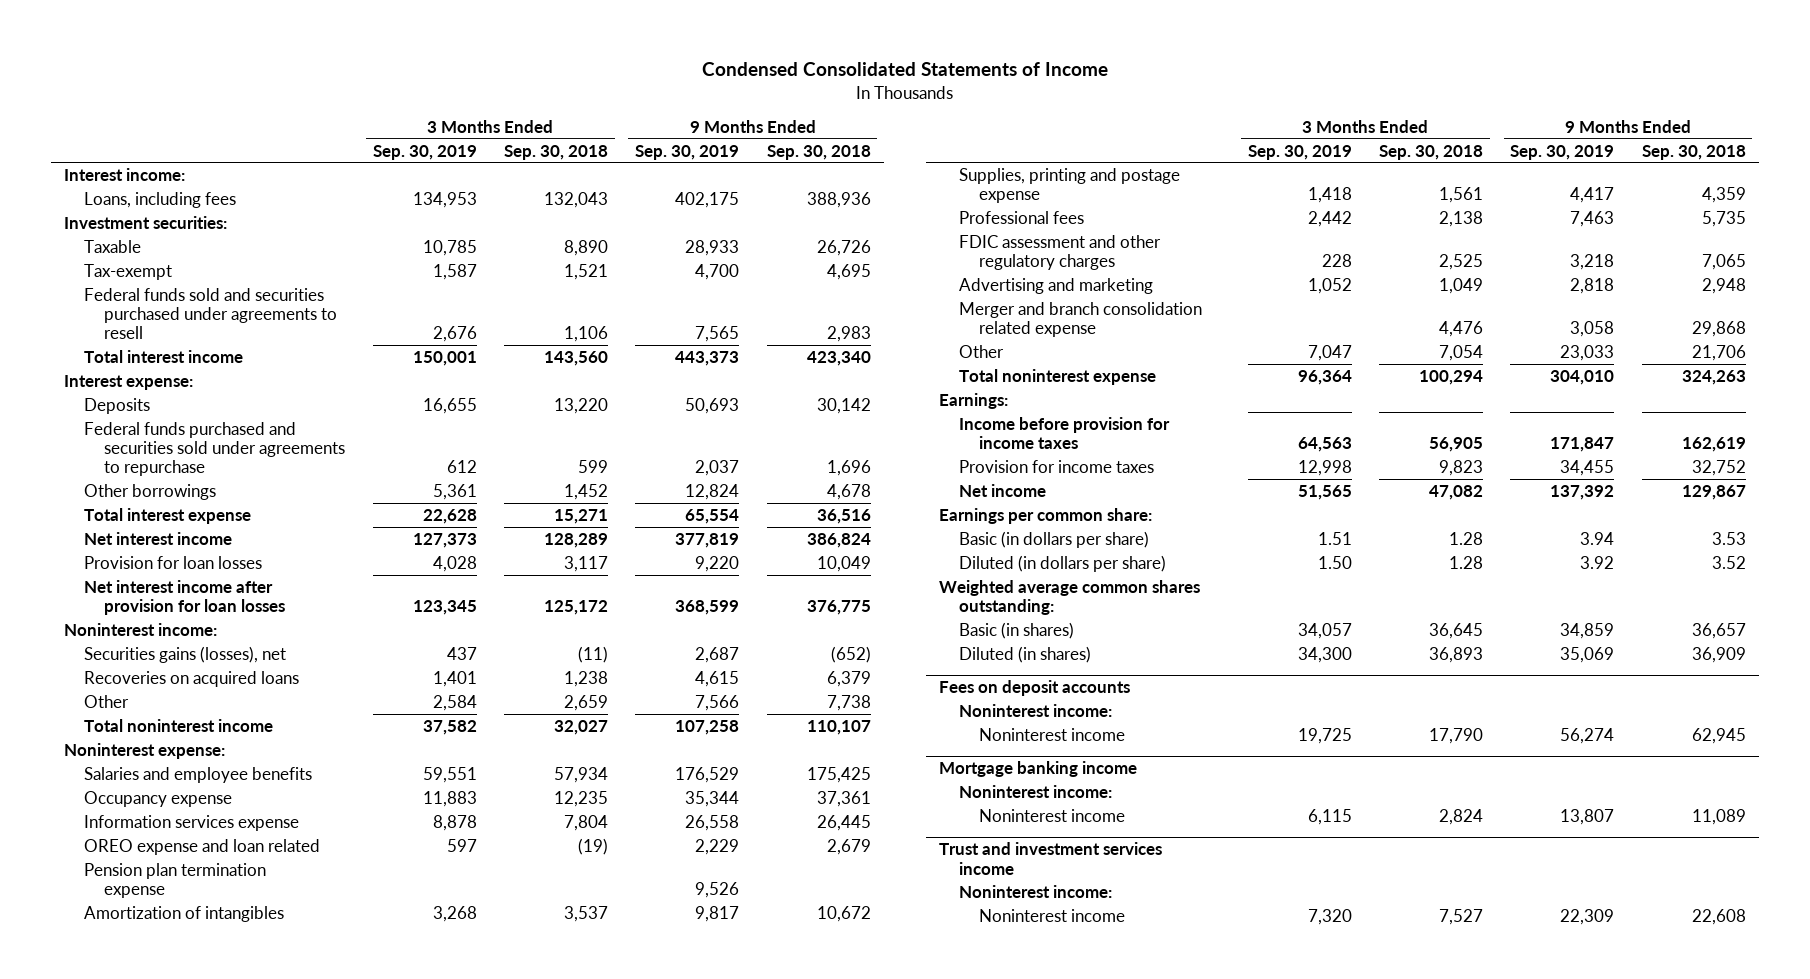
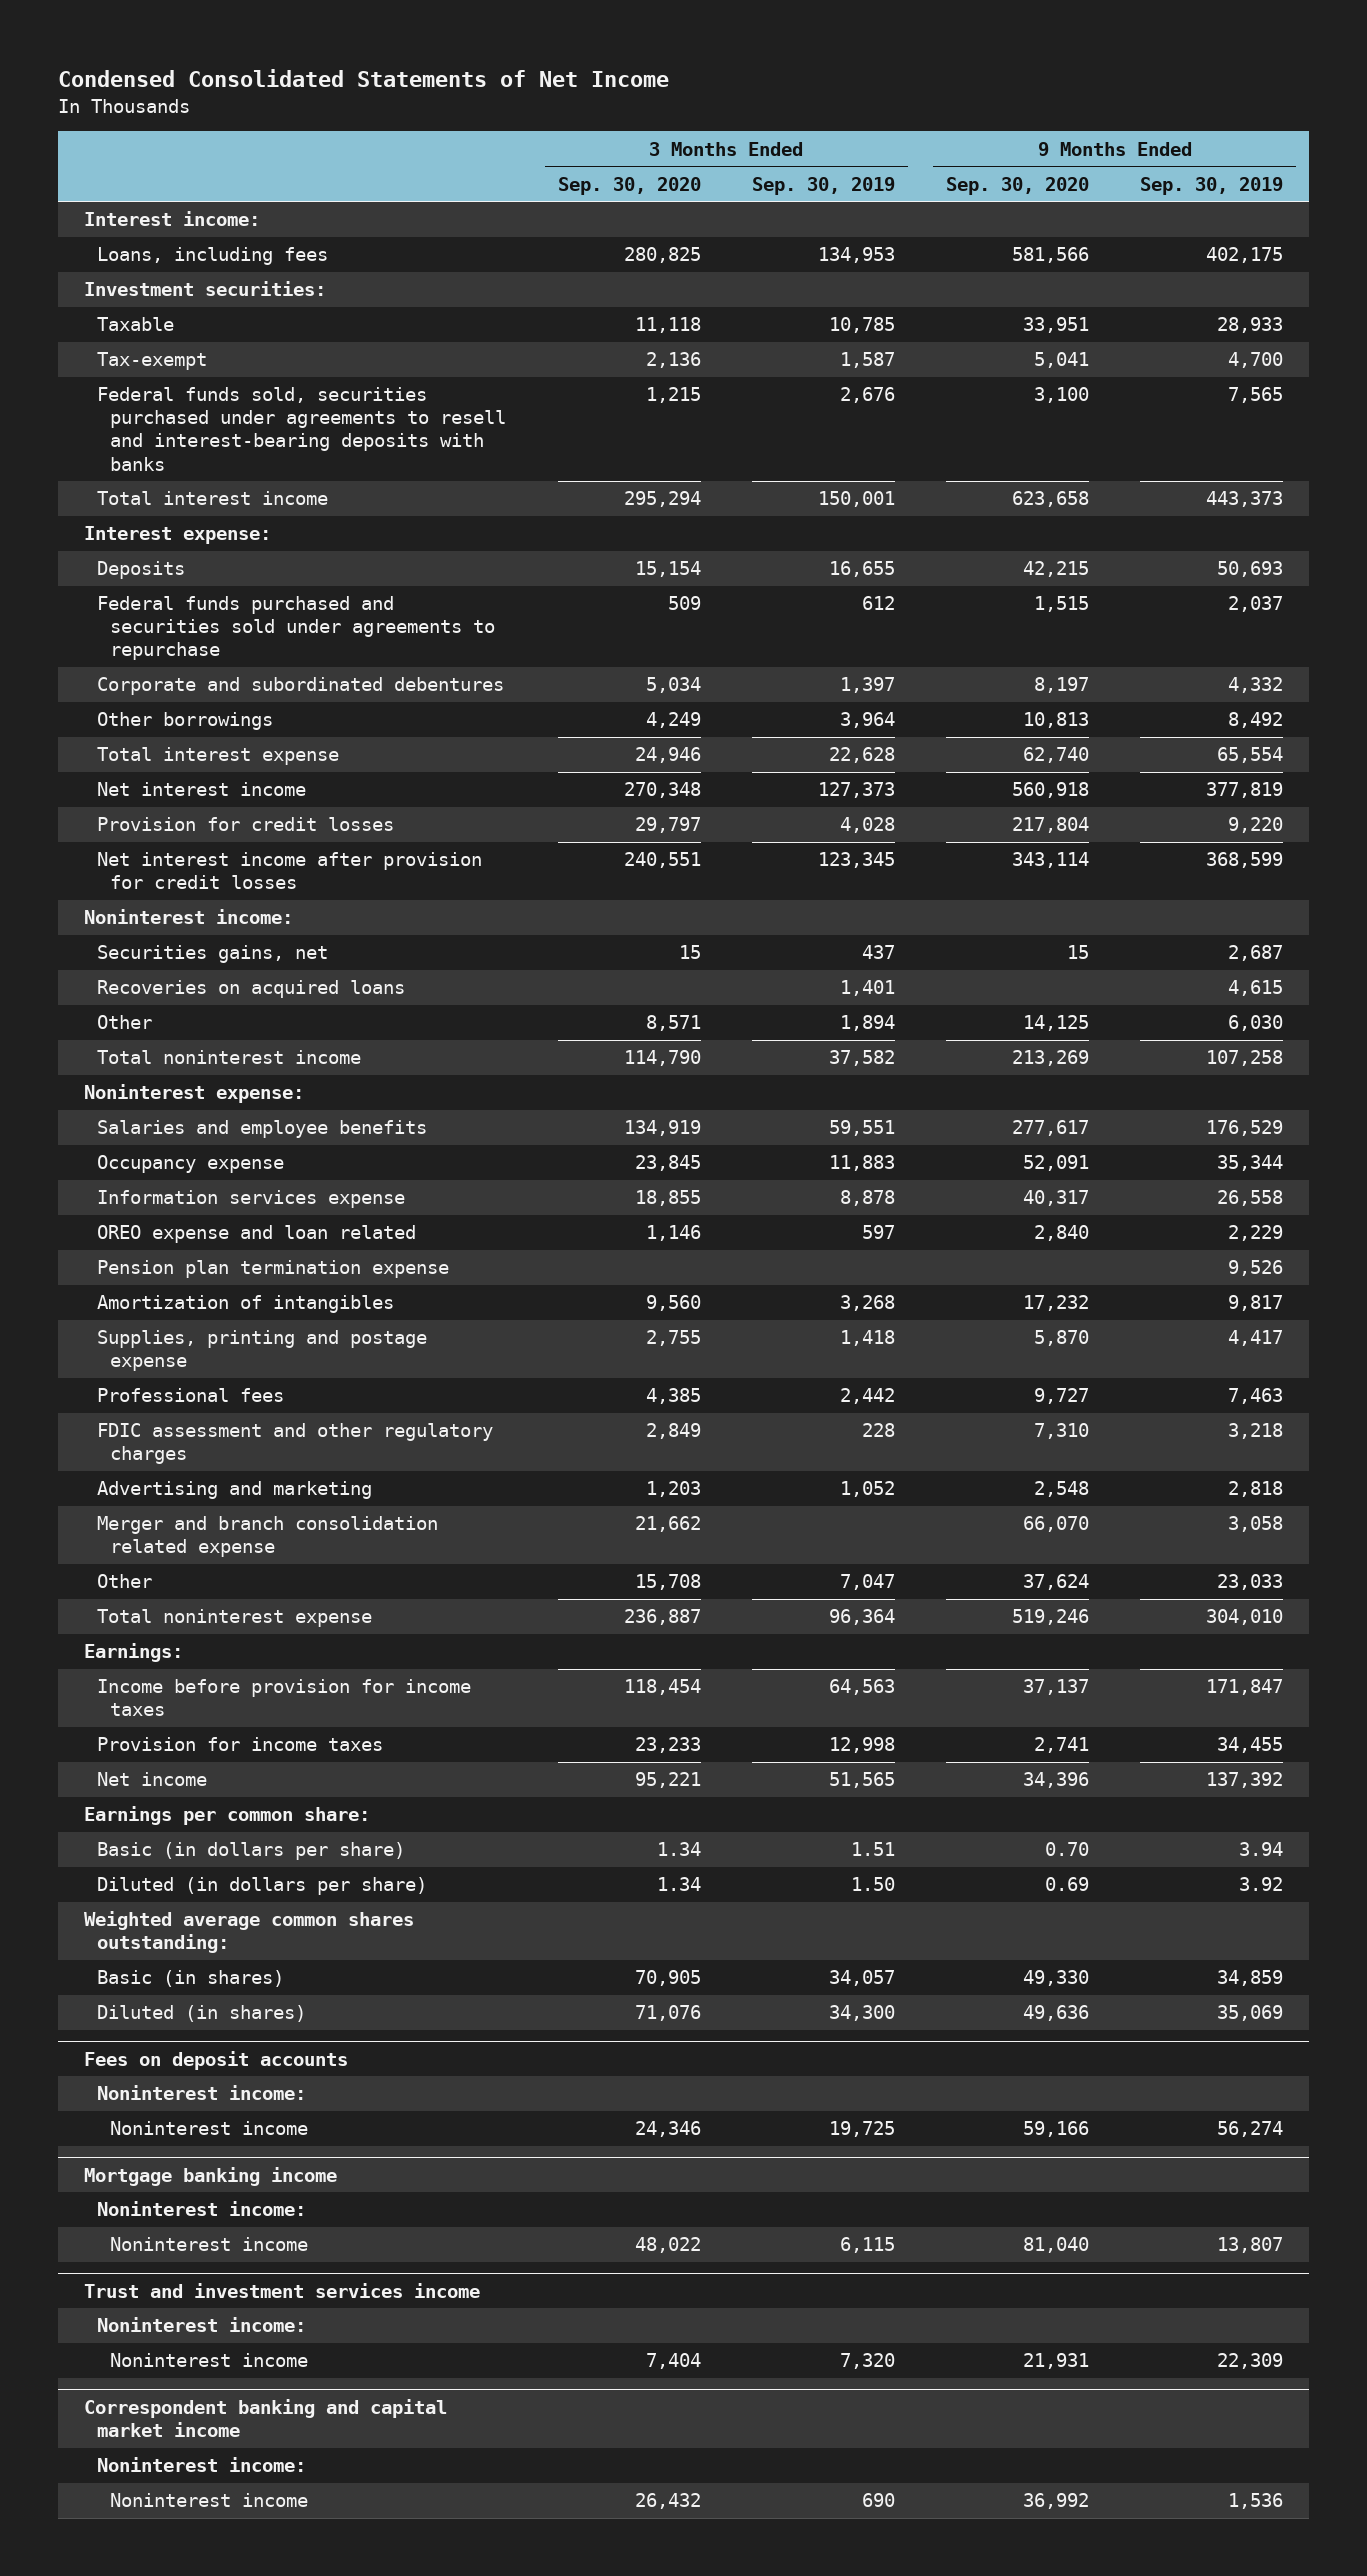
- Condensed Consolidated Statements of Income
+ Condensed Consolidated Statements of Net Income
- | 3 Months Ended Sep. 30, 2019 | 3 Months Ended Sep. 30, 2018 | 9 Months Ended Sep. 30, 2019 | 9 Months Ended Sep. 30, 2018
+ | 3 Months Ended Sep. 30, 2020 | 3 Months Ended Sep. 30, 2019 | 9 Months Ended Sep. 30, 2020 | 9 Months Ended Sep. 30, 2019
- Federal funds sold and securities purchased under agreements to resell | 2,676 | 1,106 | 7,565 | 2,983
+ Federal funds sold, securities purchased under agreements to resell and interest-bearing deposits with banks | 1,215 | 2,676 | 3,100 | 7,565
- Other borrowings | 5,361 | 1,452 | 12,824 | 4,678
+ Corporate and subordinated debentures | 5,034 | 1,397 | 8,197 | 4,332
+ Other borrowings | 4,249 | 3,964 | 10,813 | 8,492
- Provision for loan losses | 4,028 | 3,117 | 9,220 | 10,049
- Net interest income after provision for loan losses | 123,345 | 125,172 | 368,599 | 376,775
+ Provision for credit losses | 29,797 | 4,028 | 217,804 | 9,220
+ Net interest income after provision for credit losses | 240,551 | 123,345 | 343,114 | 368,599
- Securities gains (losses), net | 437 | (11) | 2,687 | (652)
+ Securities gains, net | 15 | 437 | 15 | 2,687
- Other | 2,584 | 2,659 | 7,566 | 7,738
+ Other | 8,571 | 1,894 | 14,125 | 6,030
+ Correspondent banking and capital market income
+ Noninterest income:
+ Noninterest income | 26,432 | 690 | 36,992 | 1,536

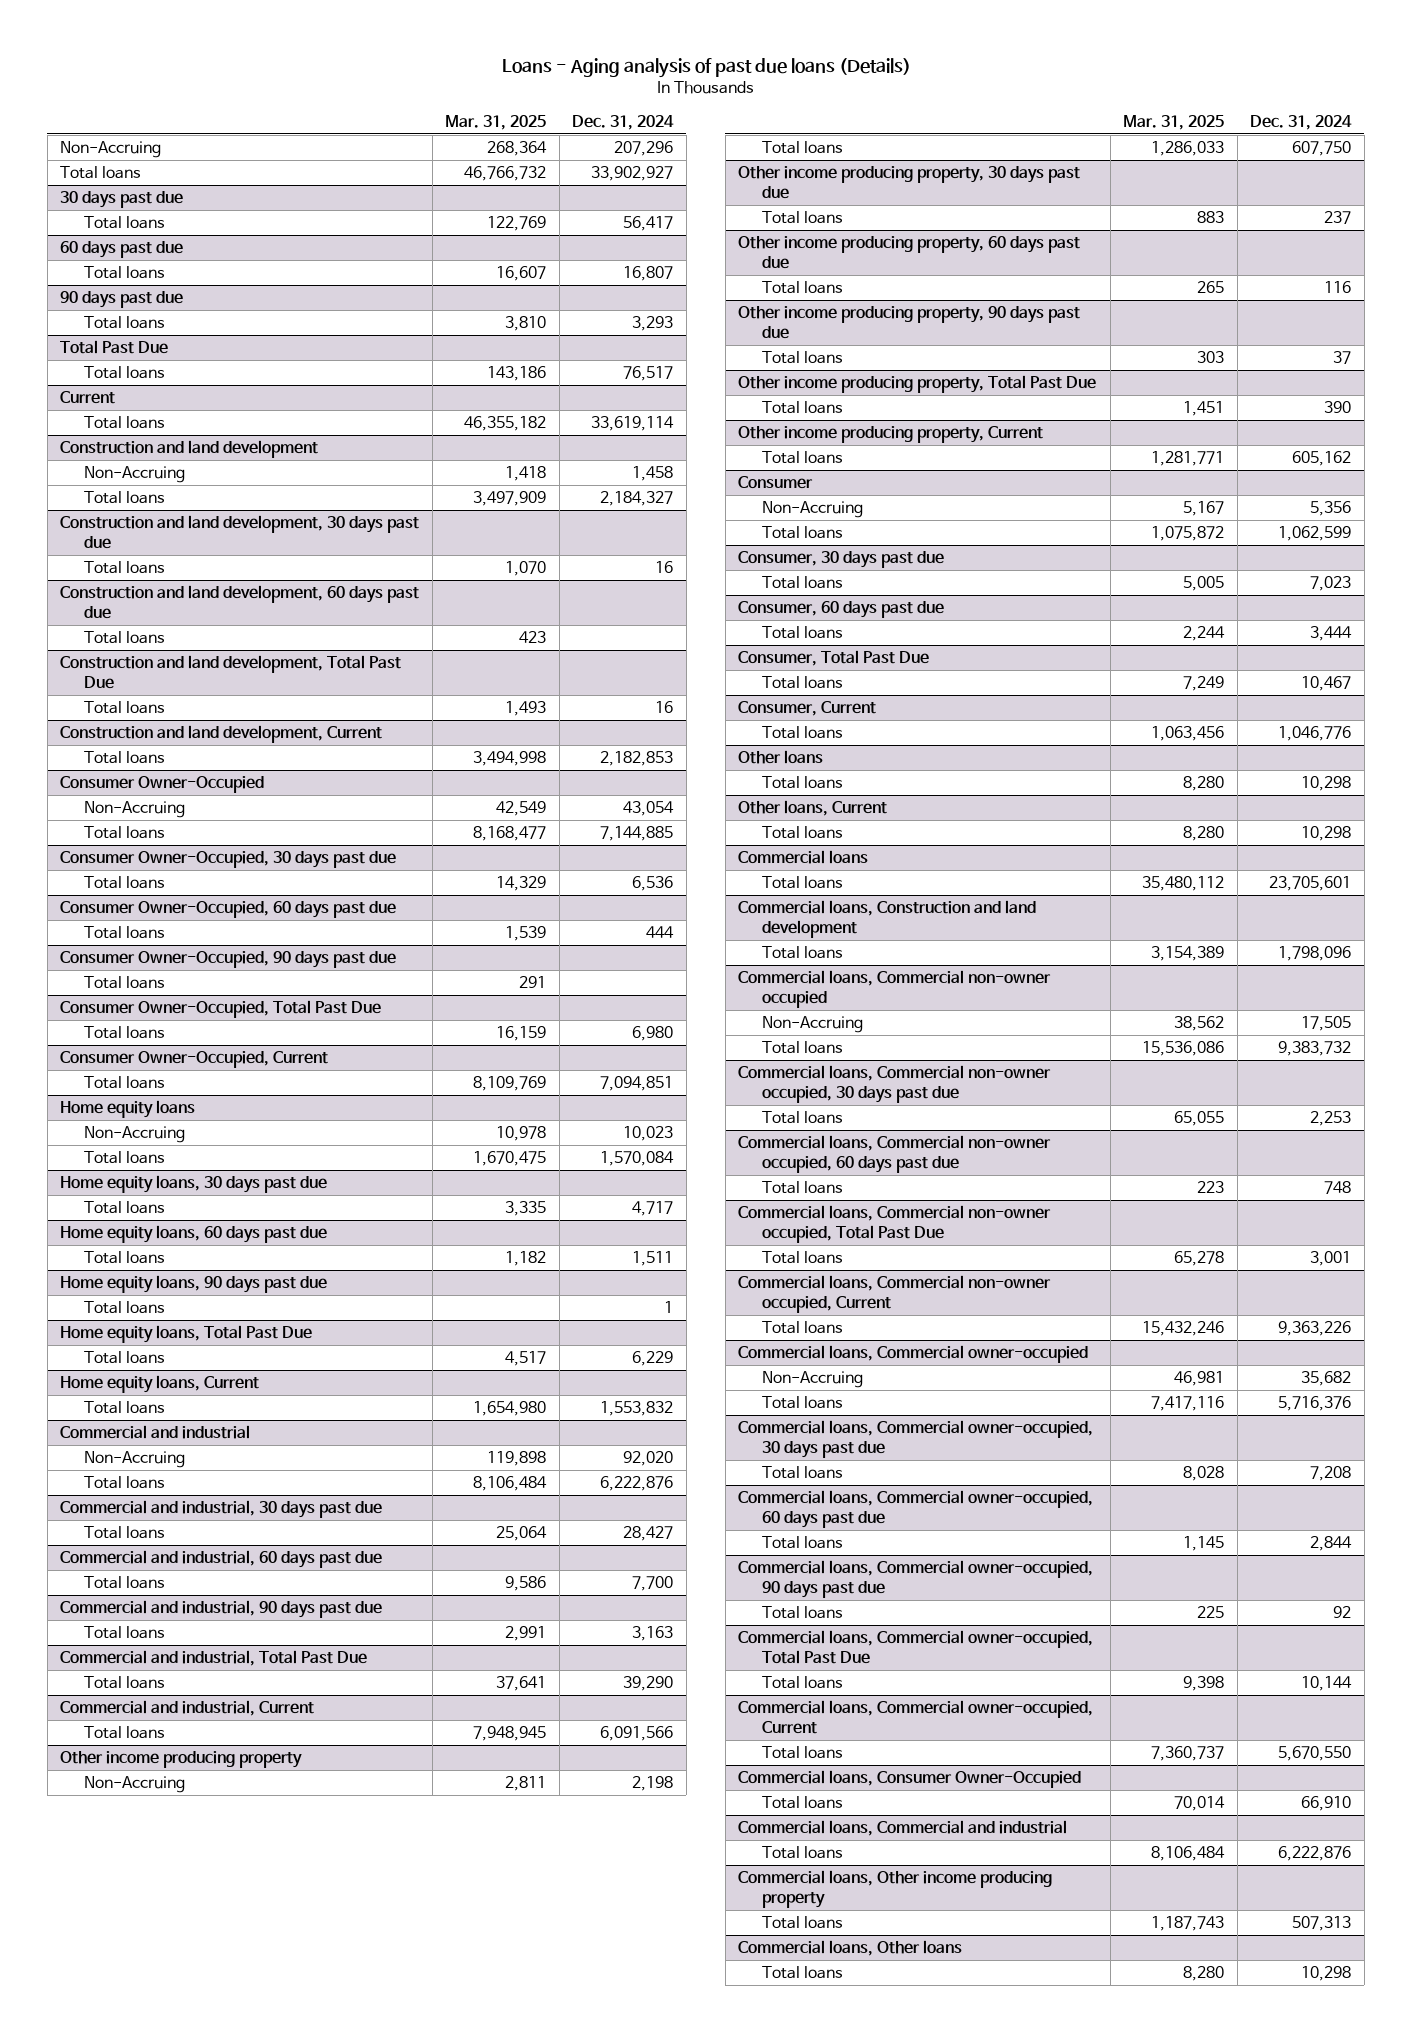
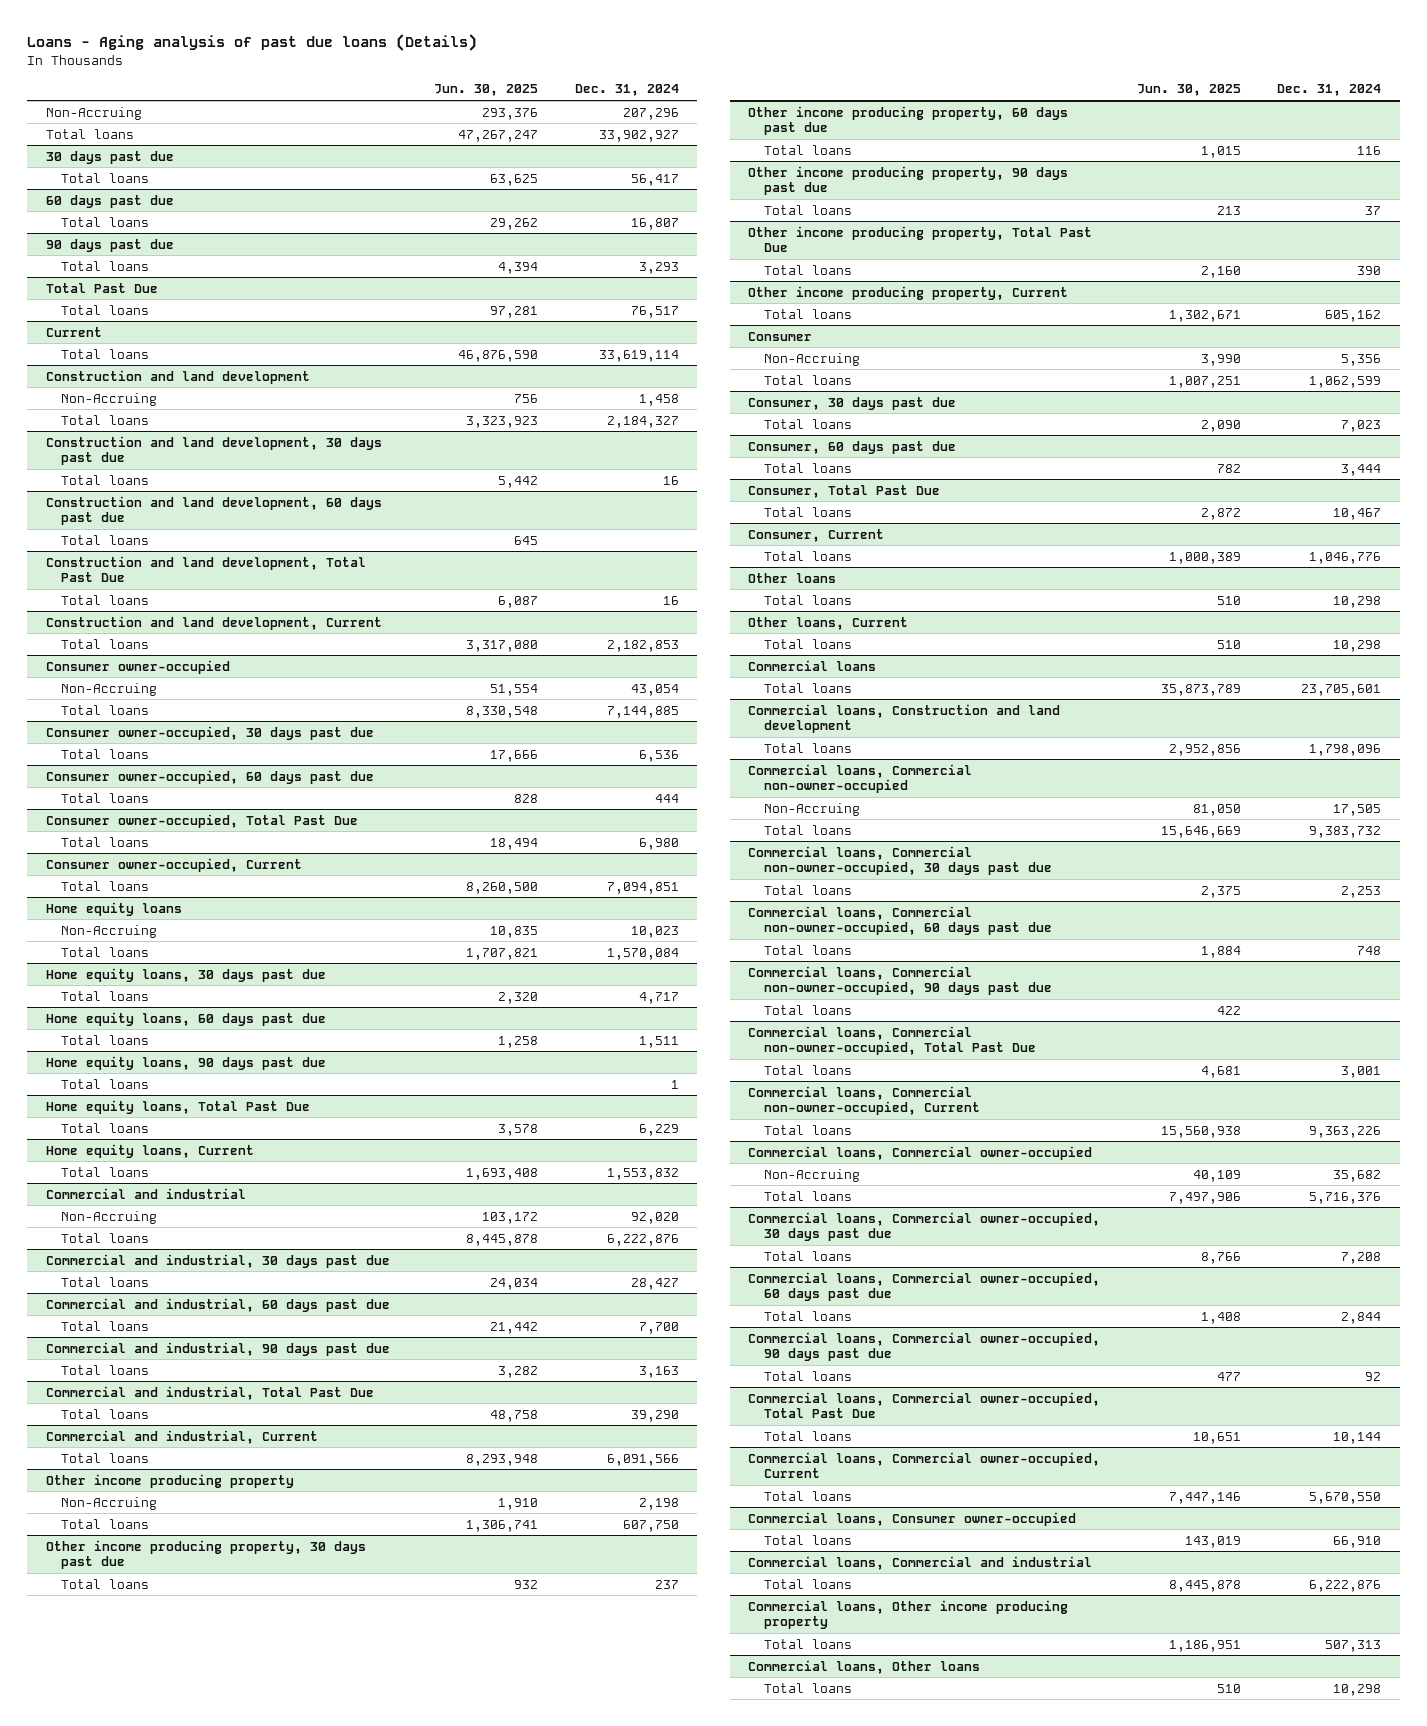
- | Mar. 31, 2025 | Dec. 31, 2024
+ | Jun. 30, 2025 | Dec. 31, 2024
- Consumer Owner-Occupied
+ Consumer owner-occupied
- Consumer Owner-Occupied, 30 days past due
+ Consumer owner-occupied, 30 days past due
- Consumer Owner-Occupied, 60 days past due
+ Consumer owner-occupied, 60 days past due
- Consumer Owner-Occupied, 90 days past due
- Total loans | 291 |
- Consumer Owner-Occupied, Total Past Due
+ Consumer owner-occupied, Total Past Due
- Consumer Owner-Occupied, Current
+ Consumer owner-occupied, Current
- Commercial loans, Commercial non-owner occupied
+ Commercial loans, Commercial non-owner-occupied
- Commercial loans, Commercial non-owner occupied, 30 days past due
+ Commercial loans, Commercial non-owner-occupied, 30 days past due
- Commercial loans, Commercial non-owner occupied, 60 days past due
+ Commercial loans, Commercial non-owner-occupied, 60 days past due
- Commercial loans, Commercial non-owner occupied, Total Past Due
+ Commercial loans, Commercial non-owner-occupied, 90 days past due
+ Total loans | 422 |
+ Commercial loans, Commercial non-owner-occupied, Total Past Due
- Commercial loans, Commercial non-owner occupied, Current
+ Commercial loans, Commercial non-owner-occupied, Current
- Commercial loans, Consumer Owner-Occupied
+ Commercial loans, Consumer owner-occupied

